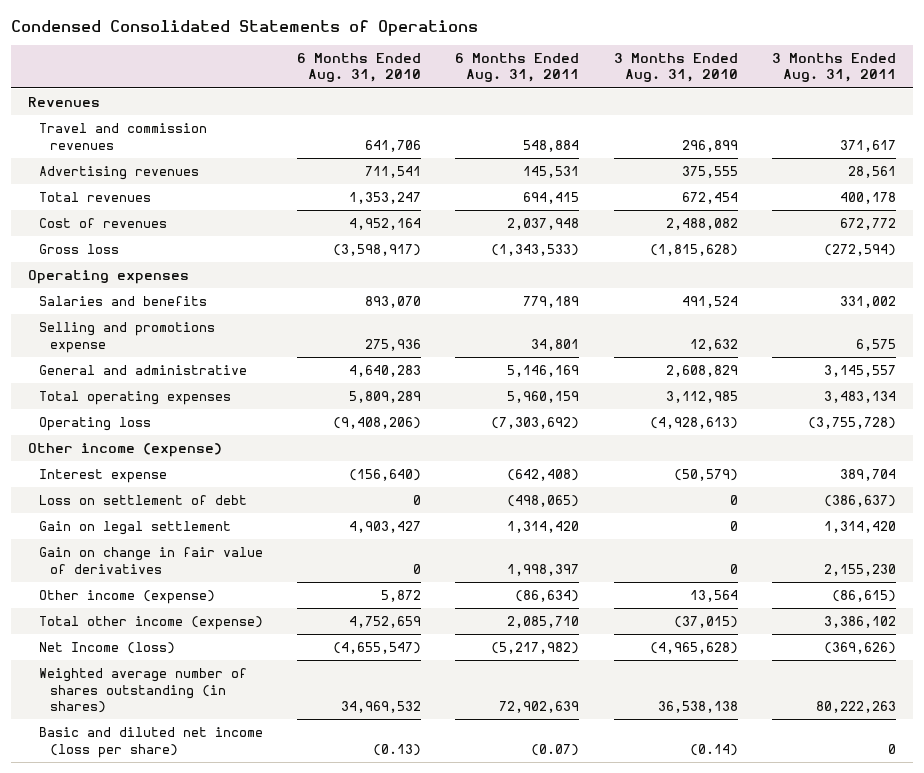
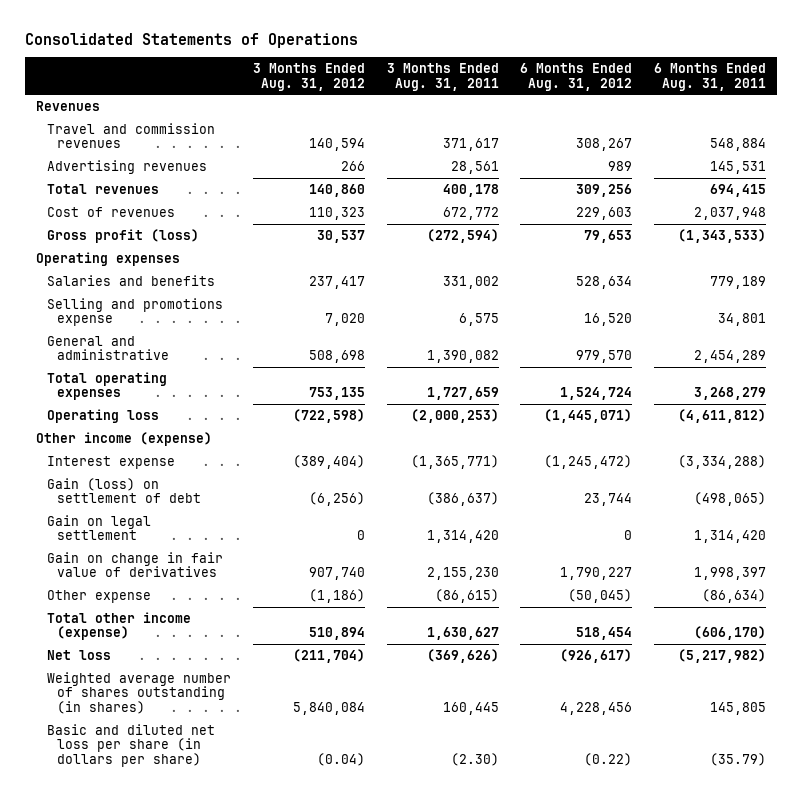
- Condensed Consolidated Statements of Operations
+ Consolidated Statements of Operations
- | 6 Months Ended Aug. 31, 2010 | 6 Months Ended Aug. 31, 2011 | 3 Months Ended Aug. 31, 2010 | 3 Months Ended Aug. 31, 2011
+ | 3 Months Ended Aug. 31, 2012 | 3 Months Ended Aug. 31, 2011 | 6 Months Ended Aug. 31, 2012 | 6 Months Ended Aug. 31, 2011
- Gross loss | (3,598,917) | (1,343,533) | (1,815,628) | (272,594)
+ Gross profit (loss) | 30,537 | (272,594) | 79,653 | (1,343,533)
- General and administrative | 4,640,283 | 5,146,169 | 2,608,829 | 3,145,557
- Total operating expenses | 5,809,289 | 5,960,159 | 3,112,985 | 3,483,134
- Operating loss | (9,408,206) | (7,303,692) | (4,928,613) | (3,755,728)
+ General and administrative | 508,698 | 1,390,082 | 979,570 | 2,454,289
+ Total operating expenses | 753,135 | 1,727,659 | 1,524,724 | 3,268,279
+ Operating loss | (722,598) | (2,000,253) | (1,445,071) | (4,611,812)
- Interest expense | (156,640) | (642,408) | (50,579) | 389,704
- Loss on settlement of debt | 0 | (498,065) | 0 | (386,637)
+ Interest expense | (389,404) | (1,365,771) | (1,245,472) | (3,334,288)
+ Gain (loss) on settlement of debt | (6,256) | (386,637) | 23,744 | (498,065)
- Other income (expense) | 5,872 | (86,634) | 13,564 | (86,615)
- Total other income (expense) | 4,752,659 | 2,085,710 | (37,015) | 3,386,102
- Net Income (loss) | (4,655,547) | (5,217,982) | (4,965,628) | (369,626)
- Weighted average number of shares outstanding (in shares) | 34,969,532 | 72,902,639 | 36,538,138 | 80,222,263
- Basic and diluted net income (loss per share) | (0.13) | (0.07) | (0.14) | 0
+ Other expense | (1,186) | (86,615) | (50,045) | (86,634)
+ Total other income (expense) | 510,894 | 1,630,627 | 518,454 | (606,170)
+ Net loss | (211,704) | (369,626) | (926,617) | (5,217,982)
+ Weighted average number of shares outstanding (in shares) | 5,840,084 | 160,445 | 4,228,456 | 145,805
+ Basic and diluted net loss per share (in dollars per share) | (0.04) | (2.30) | (0.22) | (35.79)

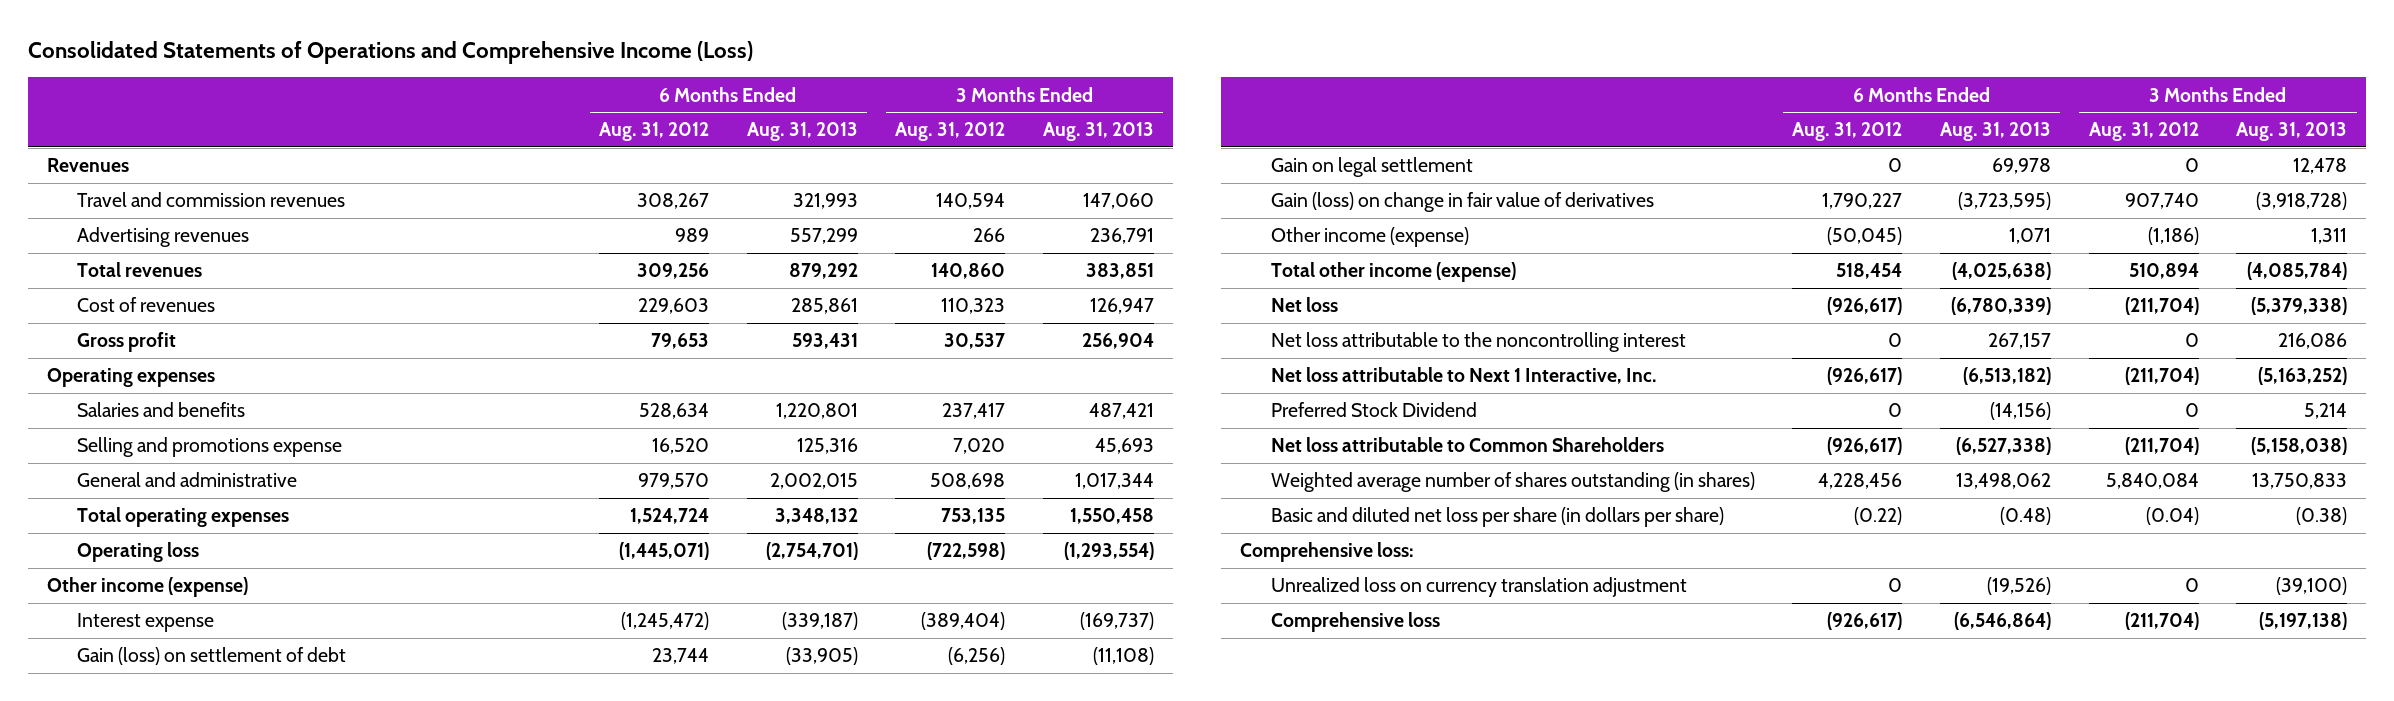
- Consolidated Statements of Operations
+ Consolidated Statements of Operations and Comprehensive Income (Loss)
- | 3 Months Ended Aug. 31, 2012 | 3 Months Ended Aug. 31, 2011 | 6 Months Ended Aug. 31, 2012 | 6 Months Ended Aug. 31, 2011
+ | 6 Months Ended Aug. 31, 2012 | 6 Months Ended Aug. 31, 2013 | 3 Months Ended Aug. 31, 2012 | 3 Months Ended Aug. 31, 2013
- Gross profit (loss) | 30,537 | (272,594) | 79,653 | (1,343,533)
+ Gross profit | 79,653 | 593,431 | 30,537 | 256,904
- Gain on change in fair value of derivatives | 907,740 | 2,155,230 | 1,790,227 | 1,998,397
- Other expense | (1,186) | (86,615) | (50,045) | (86,634)
+ Gain (loss) on change in fair value of derivatives | 1,790,227 | (3,723,595) | 907,740 | (3,918,728)
+ Other income (expense) | (50,045) | 1,071 | (1,186) | 1,311
+ Net loss attributable to the noncontrolling interest | 0 | 267,157 | 0 | 216,086
+ Net loss attributable to Next 1 Interactive, Inc. | (926,617) | (6,513,182) | (211,704) | (5,163,252)
+ Preferred Stock Dividend | 0 | (14,156) | 0 | 5,214
+ Net loss attributable to Common Shareholders | (926,617) | (6,527,338) | (211,704) | (5,158,038)
+ Comprehensive loss:
+ Unrealized loss on currency translation adjustment | 0 | (19,526) | 0 | (39,100)
+ Comprehensive loss | (926,617) | (6,546,864) | (211,704) | (5,197,138)

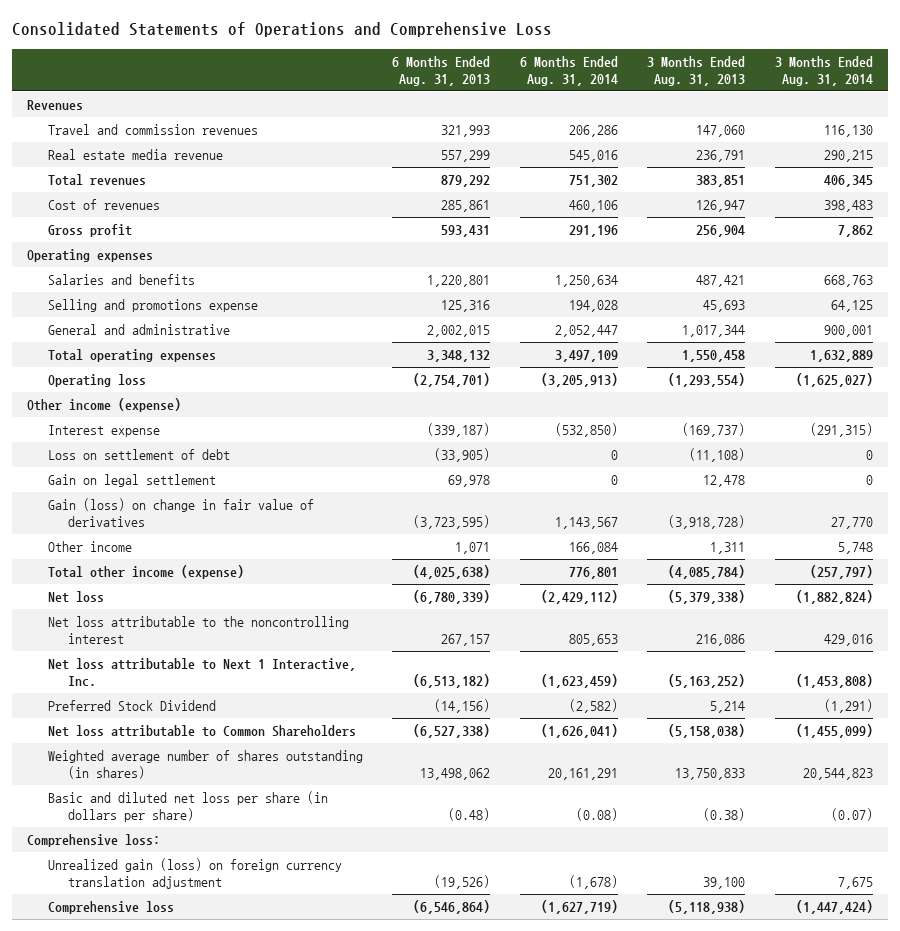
- Consolidated Statements of Operations and Comprehensive Income (Loss)
+ Consolidated Statements of Operations and Comprehensive Loss
- | 6 Months Ended Aug. 31, 2012 | 6 Months Ended Aug. 31, 2013 | 3 Months Ended Aug. 31, 2012 | 3 Months Ended Aug. 31, 2013
+ | 6 Months Ended Aug. 31, 2013 | 6 Months Ended Aug. 31, 2014 | 3 Months Ended Aug. 31, 2013 | 3 Months Ended Aug. 31, 2014
- Advertising revenues | 989 | 557,299 | 266 | 236,791
+ Real estate media revenue | 557,299 | 545,016 | 236,791 | 290,215
- Gain (loss) on settlement of debt | 23,744 | (33,905) | (6,256) | (11,108)
+ Loss on settlement of debt | (33,905) | 0 | (11,108) | 0
- Other income (expense) | (50,045) | 1,071 | (1,186) | 1,311
+ Other income | 1,071 | 166,084 | 1,311 | 5,748
- Unrealized loss on currency translation adjustment | 0 | (19,526) | 0 | (39,100)
- Comprehensive loss | (926,617) | (6,546,864) | (211,704) | (5,197,138)
+ Unrealized gain (loss) on foreign currency translation adjustment | (19,526) | (1,678) | 39,100 | 7,675
+ Comprehensive loss | (6,546,864) | (1,627,719) | (5,118,938) | (1,447,424)

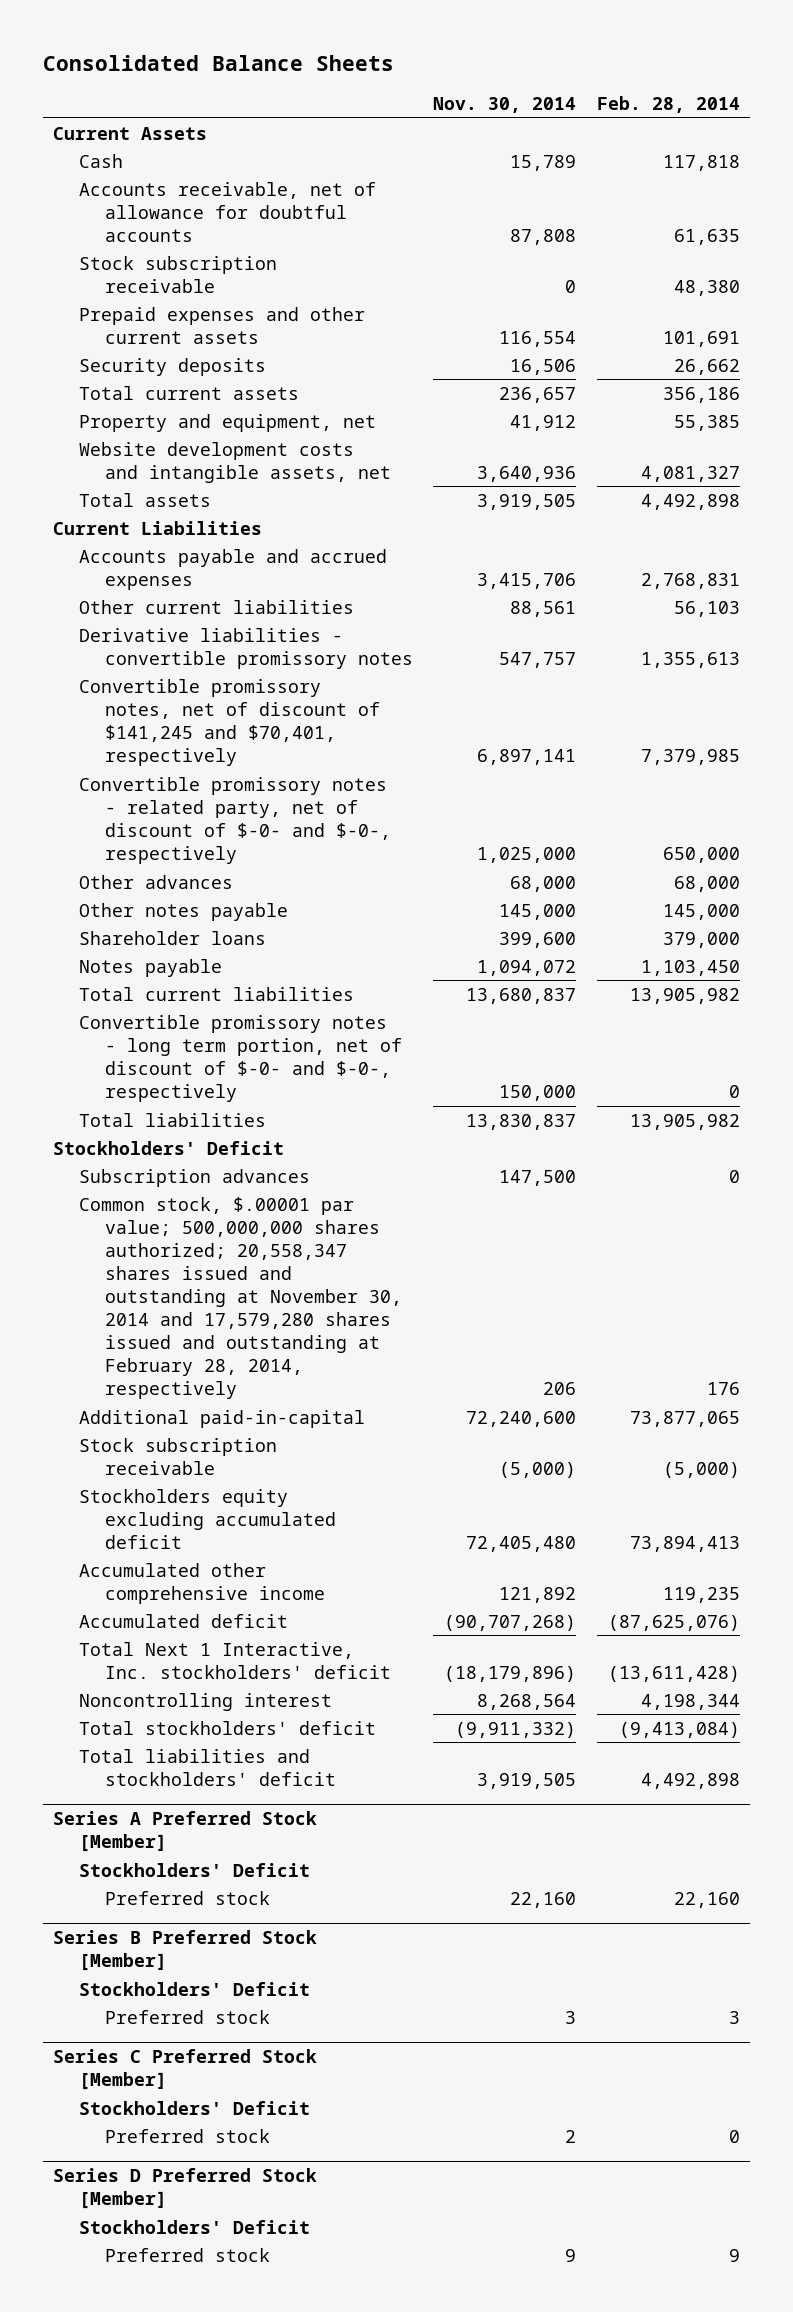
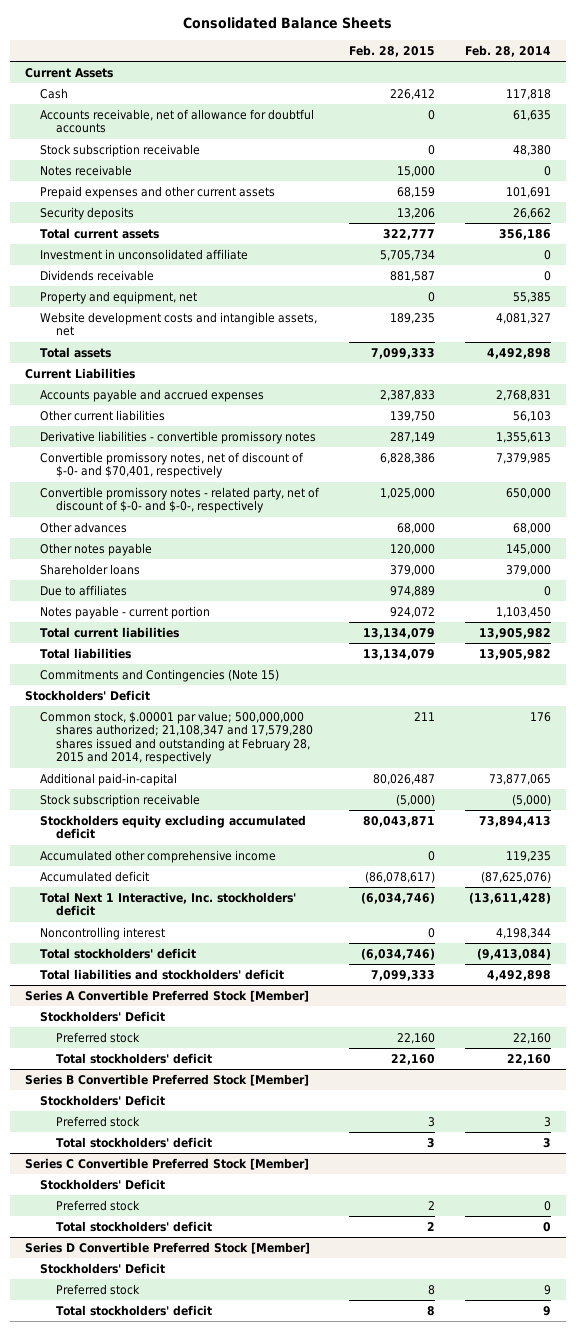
- | Nov. 30, 2014 | Feb. 28, 2014
+ | Feb. 28, 2015 | Feb. 28, 2014
+ Notes receivable | 15,000 | 0
+ Investment in unconsolidated affiliate | 5,705,734 | 0
+ Dividends receivable | 881,587 | 0
- Convertible promissory notes, net of discount of $141,245 and $70,401, respectively | 6,897,141 | 7,379,985
+ Convertible promissory notes, net of discount of $-0- and $70,401, respectively | 6,828,386 | 7,379,985
- Notes payable | 1,094,072 | 1,103,450
+ Due to affiliates | 974,889 | 0
+ Notes payable - current portion | 924,072 | 1,103,450
- Convertible promissory notes - long term portion, net of discount of $-0- and $-0-, respectively | 150,000 | 0
+ Commitments and Contingencies (Note 15)
- Subscription advances | 147,500 | 0
- Common stock, $.00001 par value; 500,000,000 shares authorized; 20,558,347 shares issued and outstanding at November 30, 2014 and 17,579,280 shares issued and outstanding at February 28, 2014, respectively | 206 | 176
+ Common stock, $.00001 par value; 500,000,000 shares authorized; 21,108,347 and 17,579,280 shares issued and outstanding at February 28, 2015 and 2014, respectively | 211 | 176
- Series A Preferred Stock [Member]
+ Series A Convertible Preferred Stock [Member]
- Series B Preferred Stock [Member]
+ Total stockholders' deficit | 22,160 | 22,160
+ Series B Convertible Preferred Stock [Member]
- Series C Preferred Stock [Member]
+ Total stockholders' deficit | 3 | 3
+ Series C Convertible Preferred Stock [Member]
- Series D Preferred Stock [Member]
+ Total stockholders' deficit | 2 | 0
+ Series D Convertible Preferred Stock [Member]
+ Total stockholders' deficit | 8 | 9

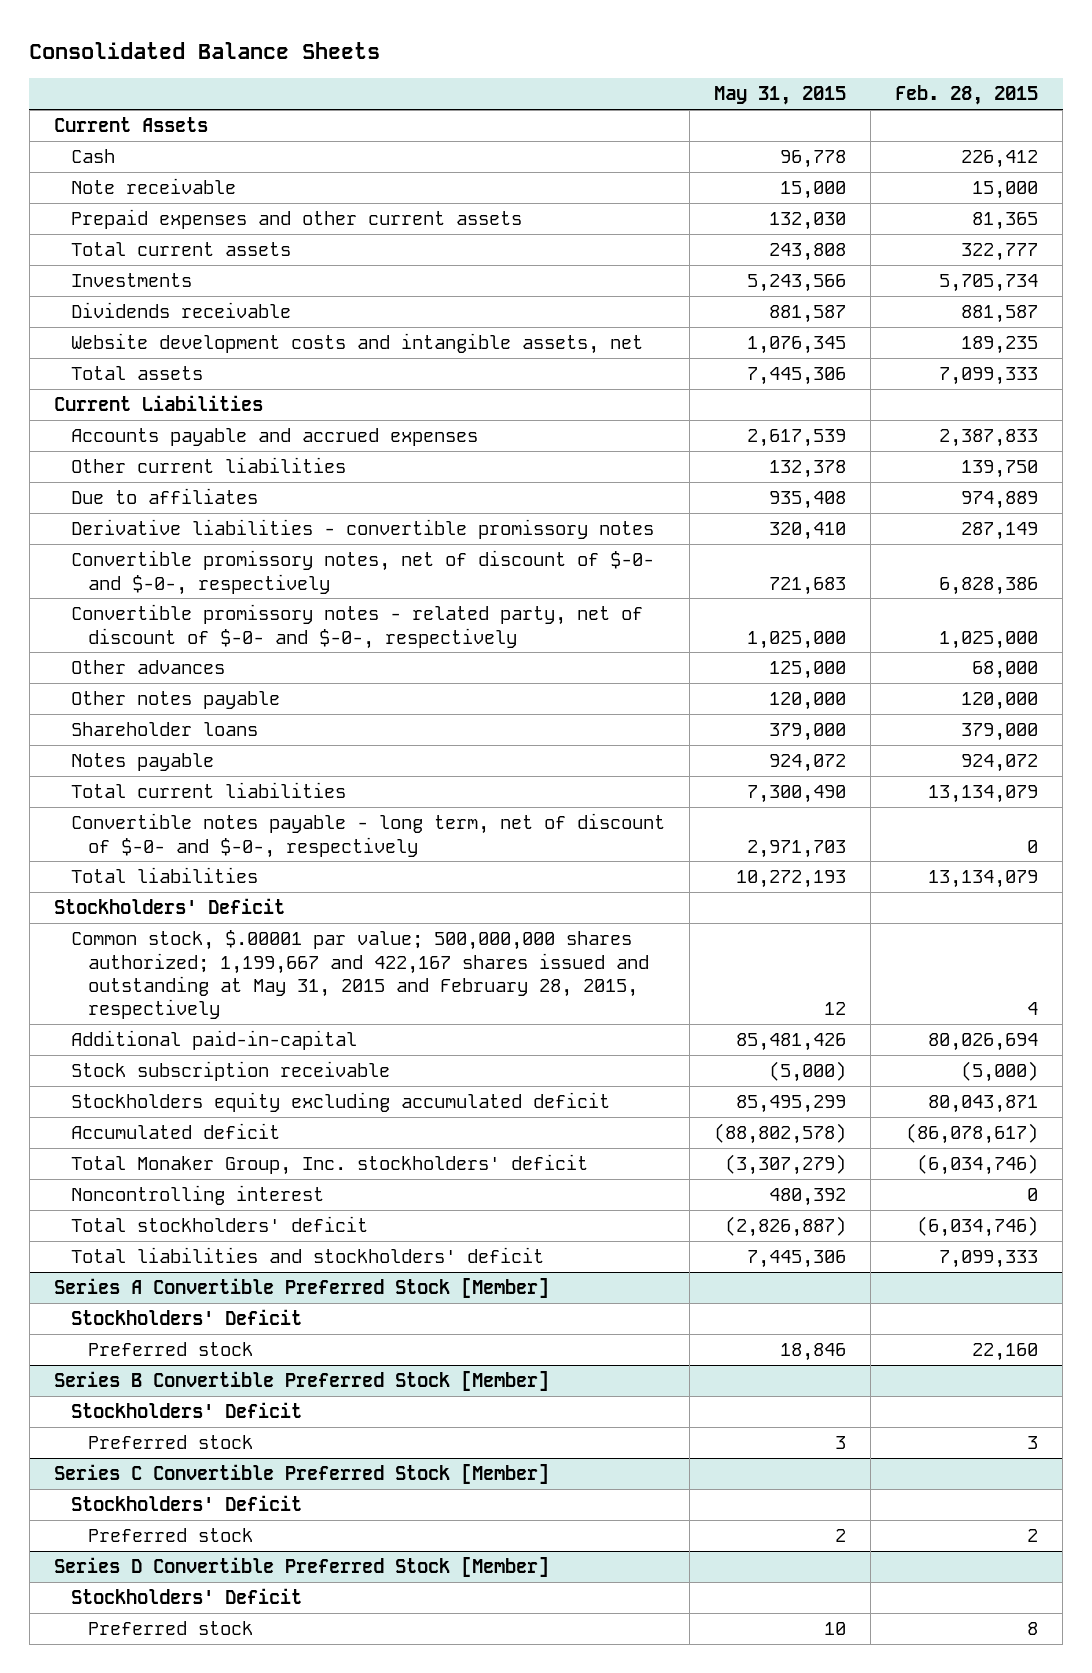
- | Feb. 28, 2015 | Feb. 28, 2014
+ | May 31, 2015 | Feb. 28, 2015
- Accounts receivable, net of allowance for doubtful accounts | 0 | 61,635
- Stock subscription receivable | 0 | 48,380
- Notes receivable | 15,000 | 0
- Prepaid expenses and other current assets | 68,159 | 101,691
- Security deposits | 13,206 | 26,662
+ Note receivable | 15,000 | 15,000
+ Prepaid expenses and other current assets | 132,030 | 81,365
- Investment in unconsolidated affiliate | 5,705,734 | 0
+ Investments | 5,243,566 | 5,705,734
- Property and equipment, net | 0 | 55,385
moved up: Due to affiliates | 935,408 | 974,889
- Convertible promissory notes, net of discount of $-0- and $70,401, respectively | 6,828,386 | 7,379,985
+ Convertible promissory notes, net of discount of $-0- and $-0-, respectively | 721,683 | 6,828,386
- Notes payable - current portion | 924,072 | 1,103,450
+ Notes payable | 924,072 | 924,072
+ Convertible notes payable - long term, net of discount of $-0- and $-0-, respectively | 2,971,703 | 0
- Commitments and Contingencies (Note 15)
- Common stock, $.00001 par value; 500,000,000 shares authorized; 21,108,347 and 17,579,280 shares issued and outstanding at February 28, 2015 and 2014, respectively | 211 | 176
- Additional paid-in-capital | 80,026,487 | 73,877,065
+ Common stock, $.00001 par value; 500,000,000 shares authorized; 1,199,667 and 422,167 shares issued and outstanding at May 31, 2015 and February 28, 2015, respectively | 12 | 4
+ Additional paid-in-capital | 85,481,426 | 80,026,694
- Accumulated other comprehensive income | 0 | 119,235
- Total Next 1 Interactive, Inc. stockholders' deficit | (6,034,746) | (13,611,428)
+ Total Monaker Group, Inc. stockholders' deficit | (3,307,279) | (6,034,746)
@ Series A Convertible Preferred Stock [Member]
- Total stockholders' deficit | 22,160 | 22,160
@ Series B Convertible Preferred Stock [Member]
- Total stockholders' deficit | 3 | 3
@ Series C Convertible Preferred Stock [Member]
- Total stockholders' deficit | 2 | 0
@ Series D Convertible Preferred Stock [Member]
- Total stockholders' deficit | 8 | 9

